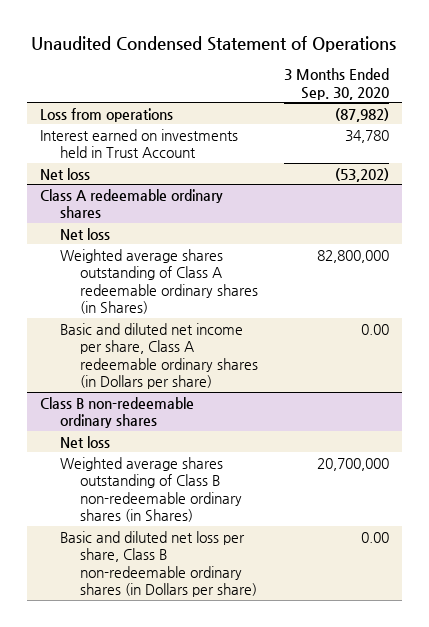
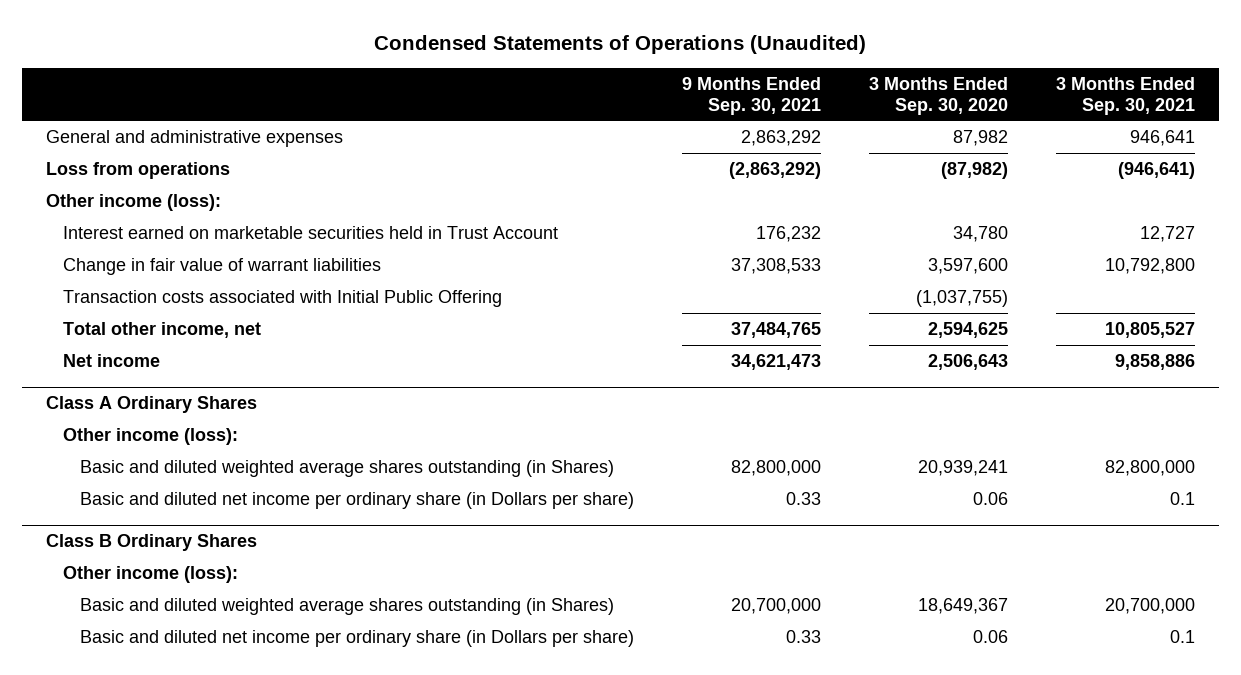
- Unaudited Condensed Statement of Operations
+ Condensed Statements of Operations (Unaudited)
- | 3 Months Ended Sep. 30, 2020
+ | 9 Months Ended Sep. 30, 2021 | 3 Months Ended Sep. 30, 2020 | 3 Months Ended Sep. 30, 2021
+ General and administrative expenses | 2,863,292 | 87,982 | 946,641
- Interest earned on investments held in Trust Account | 34,780
- Net loss | (53,202)
- Class A redeemable ordinary shares
- Net loss
- Weighted average shares outstanding of Class A redeemable ordinary shares (in Shares) | 82,800,000
- Basic and diluted net income per share, Class A redeemable ordinary shares (in Dollars per share) | 0.00
- Class B non-redeemable ordinary shares
- Net loss
- Weighted average shares outstanding of Class B non-redeemable ordinary shares (in Shares) | 20,700,000
- Basic and diluted net loss per share, Class B non-redeemable ordinary shares (in Dollars per share) | 0.00
+ Other income (loss):
+ Interest earned on marketable securities held in Trust Account | 176,232 | 34,780 | 12,727
+ Change in fair value of warrant liabilities | 37,308,533 | 3,597,600 | 10,792,800
+ Transaction costs associated with Initial Public Offering | | (1,037,755) |
+ Total other income, net | 37,484,765 | 2,594,625 | 10,805,527
+ Net income | 34,621,473 | 2,506,643 | 9,858,886
+ Class A Ordinary Shares
+ Other income (loss):
+ Basic and diluted weighted average shares outstanding (in Shares) | 82,800,000 | 20,939,241 | 82,800,000
+ Basic and diluted net income per ordinary share (in Dollars per share) | 0.33 | 0.06 | 0.1
+ Class B Ordinary Shares
+ Other income (loss):
+ Basic and diluted weighted average shares outstanding (in Shares) | 20,700,000 | 18,649,367 | 20,700,000
+ Basic and diluted net income per ordinary share (in Dollars per share) | 0.33 | 0.06 | 0.1

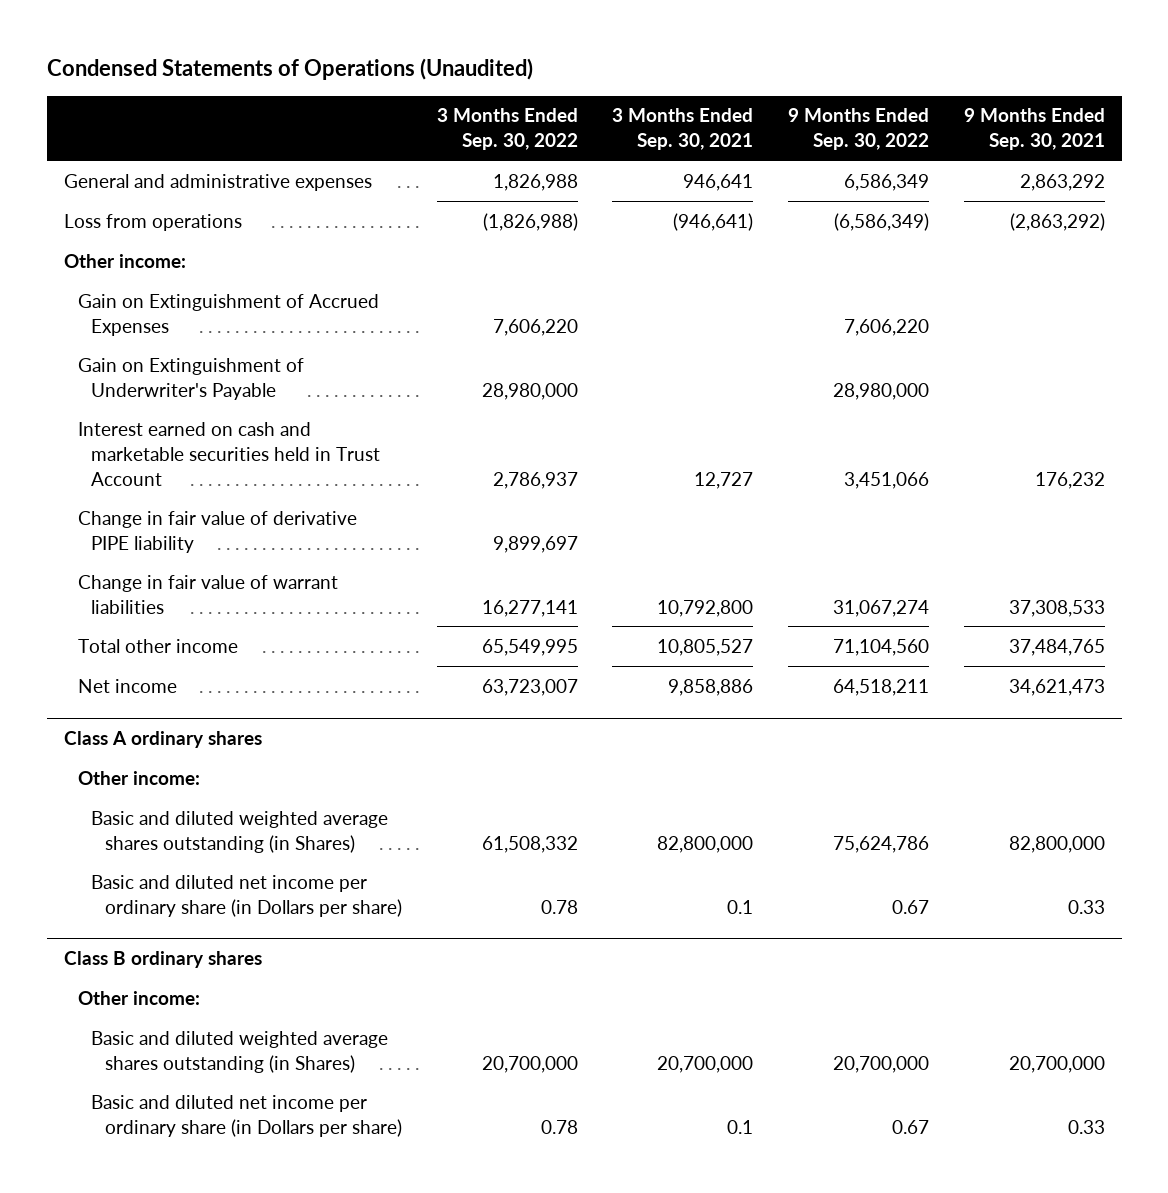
- | 9 Months Ended Sep. 30, 2021 | 3 Months Ended Sep. 30, 2020 | 3 Months Ended Sep. 30, 2021
+ | 3 Months Ended Sep. 30, 2022 | 3 Months Ended Sep. 30, 2021 | 9 Months Ended Sep. 30, 2022 | 9 Months Ended Sep. 30, 2021
- Other income (loss):
- Interest earned on marketable securities held in Trust Account | 176,232 | 34,780 | 12,727
+ Other income:
+ Gain on Extinguishment of Accrued Expenses | 7,606,220 | | 7,606,220 |
+ Gain on Extinguishment of Underwriter's Payable | 28,980,000 | | 28,980,000 |
+ Interest earned on cash and marketable securities held in Trust Account | 2,786,937 | 12,727 | 3,451,066 | 176,232
+ Change in fair value of derivative PIPE liability | 9,899,697 | | |
- Transaction costs associated with Initial Public Offering | | (1,037,755) |
- Total other income, net | 37,484,765 | 2,594,625 | 10,805,527
+ Total other income | 65,549,995 | 10,805,527 | 71,104,560 | 37,484,765
- Class A Ordinary Shares
- Other income (loss):
+ Class A ordinary shares
+ Other income:
- Class B Ordinary Shares
- Other income (loss):
+ Class B ordinary shares
+ Other income:

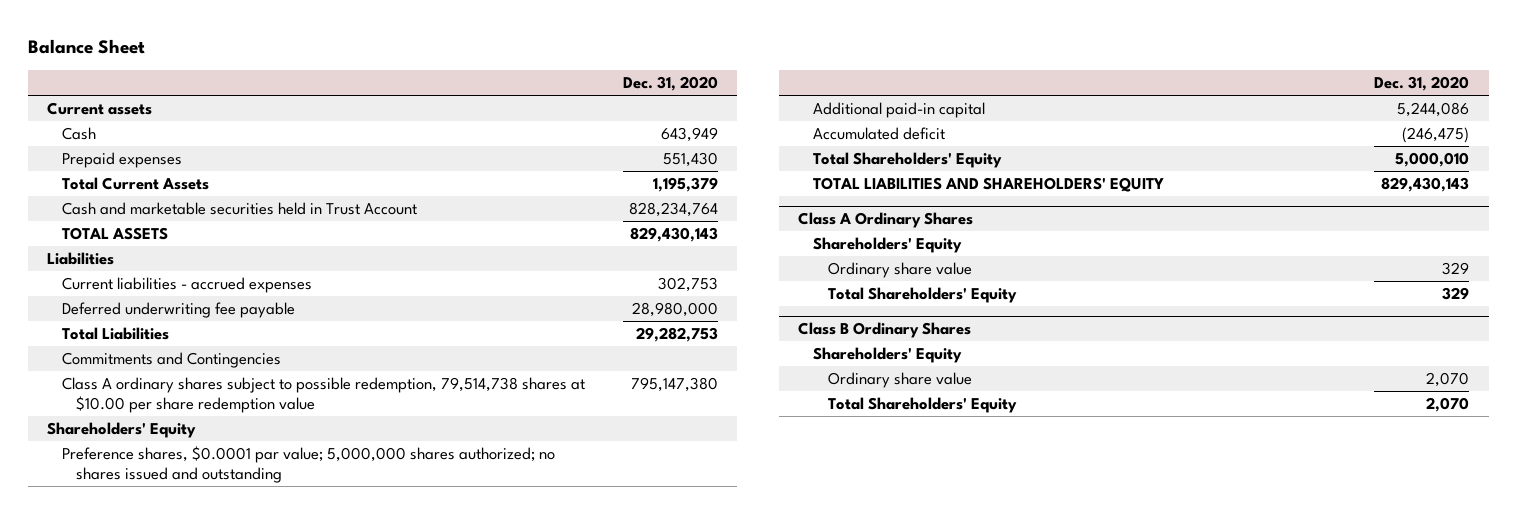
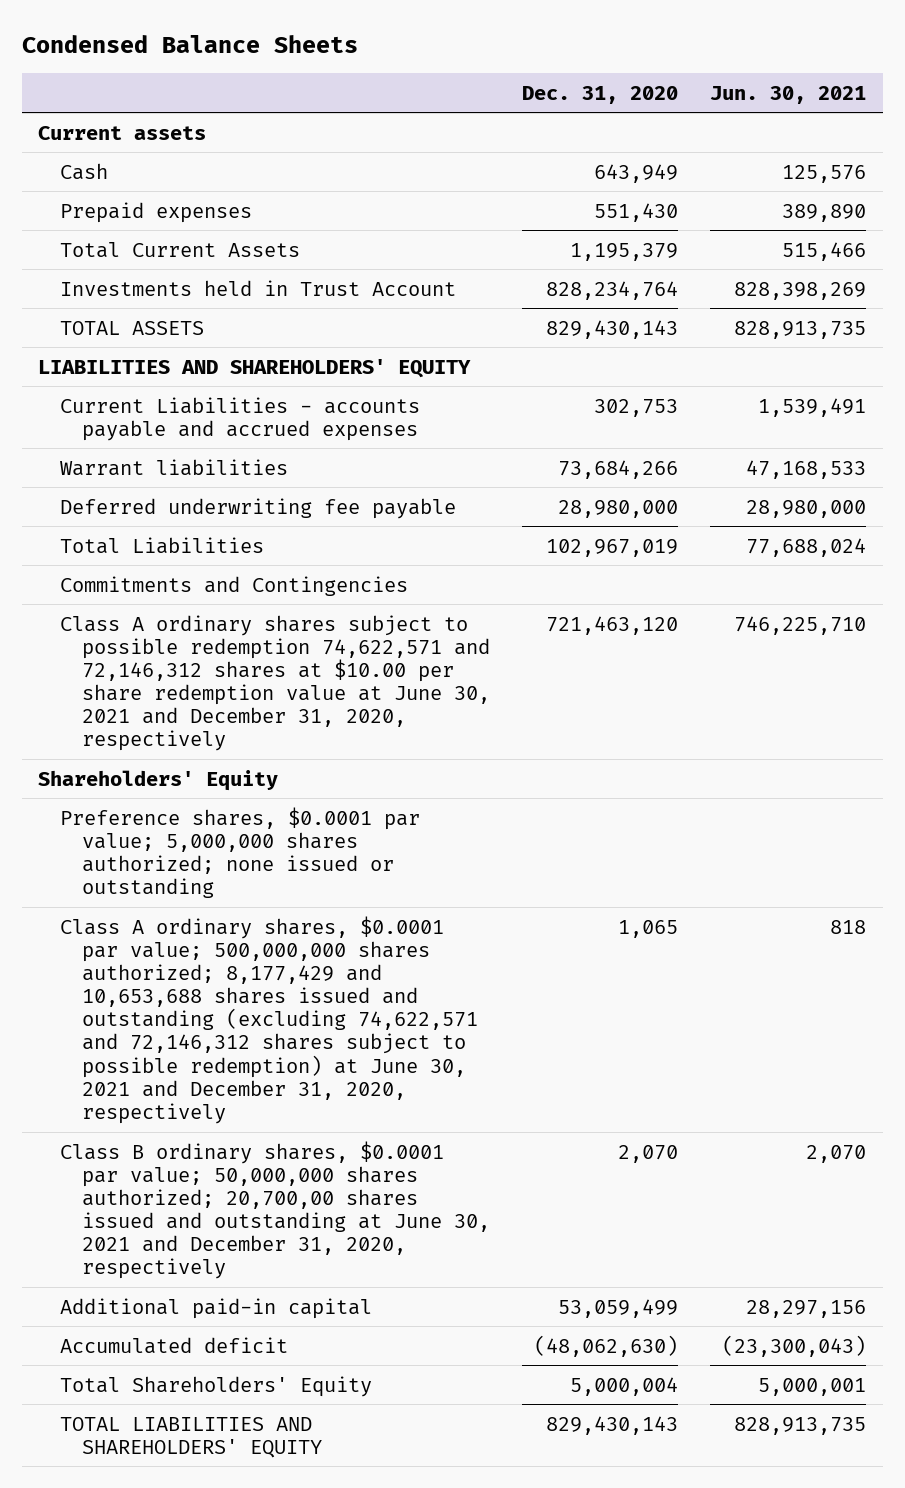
- Balance Sheet
+ Condensed Balance Sheets
- | Dec. 31, 2020
+ | Dec. 31, 2020 | Jun. 30, 2021
- Cash and marketable securities held in Trust Account | 828,234,764
+ Investments held in Trust Account | 828,234,764 | 828,398,269
- Liabilities
- Current liabilities - accrued expenses | 302,753
+ LIABILITIES AND SHAREHOLDERS' EQUITY
+ Current Liabilities - accounts payable and accrued expenses | 302,753 | 1,539,491
+ Warrant liabilities | 73,684,266 | 47,168,533
- Total Liabilities | 29,282,753
+ Total Liabilities | 102,967,019 | 77,688,024
- Class A ordinary shares subject to possible redemption, 79,514,738 shares at $10.00 per share redemption value | 795,147,380
+ Class A ordinary shares subject to possible redemption 74,622,571 and 72,146,312 shares at $10.00 per share redemption value at June 30, 2021 and December 31, 2020, respectively | 721,463,120 | 746,225,710
- Preference shares, $0.0001 par value; 5,000,000 shares authorized; no shares issued and outstanding
- Additional paid-in capital | 5,244,086
- Accumulated deficit | (246,475)
- Total Shareholders' Equity | 5,000,010
+ Preference shares, $0.0001 par value; 5,000,000 shares authorized; none issued or outstanding
+ Class A ordinary shares, $0.0001 par value; 500,000,000 shares authorized; 8,177,429 and 10,653,688 shares issued and outstanding (excluding 74,622,571 and 72,146,312 shares subject to possible redemption) at June 30, 2021 and December 31, 2020, respectively | 1,065 | 818
+ Class B ordinary shares, $0.0001 par value; 50,000,000 shares authorized; 20,700,00 shares issued and outstanding at June 30, 2021 and December 31, 2020, respectively | 2,070 | 2,070
+ Additional paid-in capital | 53,059,499 | 28,297,156
+ Accumulated deficit | (48,062,630) | (23,300,043)
+ Total Shareholders' Equity | 5,000,004 | 5,000,001
- Class A Ordinary Shares
- Shareholders' Equity
- Ordinary share value | 329
- Total Shareholders' Equity | 329
- Class B Ordinary Shares
- Shareholders' Equity
- Ordinary share value | 2,070
- Total Shareholders' Equity | 2,070

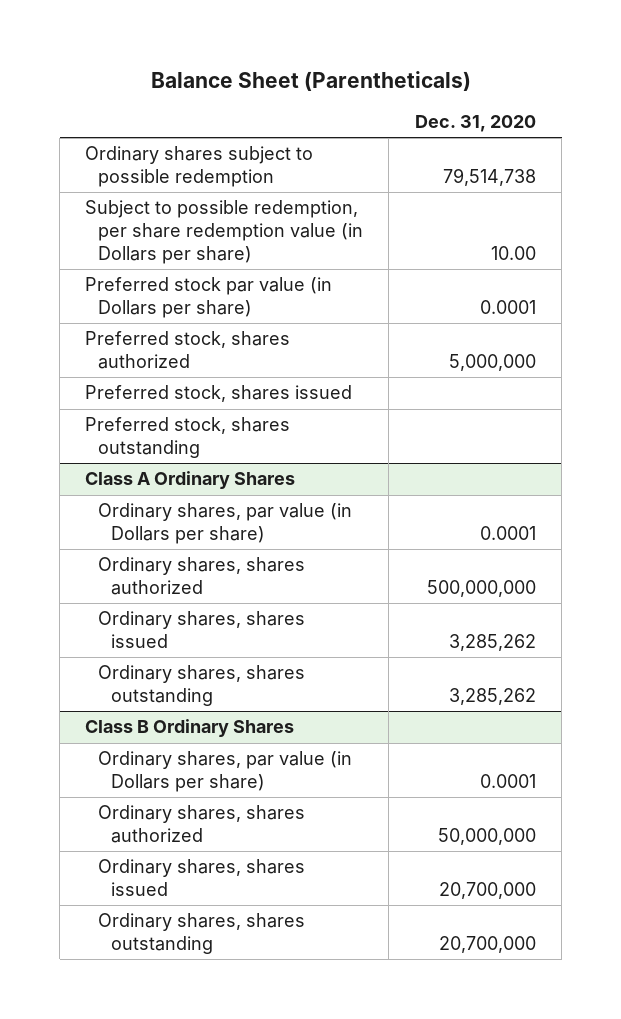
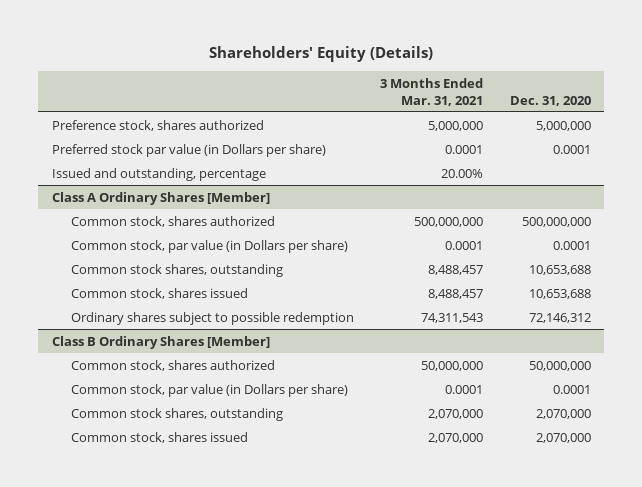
- Balance Sheet (Parentheticals)
+ Shareholders' Equity (Details)
- | Dec. 31, 2020
+ | 3 Months Ended Mar. 31, 2021 | Dec. 31, 2020
- Ordinary shares subject to possible redemption | 79,514,738
- Subject to possible redemption, per share redemption value (in Dollars per share) | 10.00
+ Preference stock, shares authorized | 5,000,000 | 5,000,000
- Preferred stock, shares authorized | 5,000,000
- Preferred stock, shares issued
- Preferred stock, shares outstanding
- Class A Ordinary Shares
- Ordinary shares, par value (in Dollars per share) | 0.0001
- Ordinary shares, shares authorized | 500,000,000
- Ordinary shares, shares issued | 3,285,262
- Ordinary shares, shares outstanding | 3,285,262
- Class B Ordinary Shares
- Ordinary shares, par value (in Dollars per share) | 0.0001
- Ordinary shares, shares authorized | 50,000,000
- Ordinary shares, shares issued | 20,700,000
- Ordinary shares, shares outstanding | 20,700,000
+ Issued and outstanding, percentage | 20.00% |
+ Class A Ordinary Shares [Member]
+ Common stock, shares authorized | 500,000,000 | 500,000,000
+ Common stock, par value (in Dollars per share) | 0.0001 | 0.0001
+ Common stock shares, outstanding | 8,488,457 | 10,653,688
+ Common stock, shares issued | 8,488,457 | 10,653,688
+ Ordinary shares subject to possible redemption | 74,311,543 | 72,146,312
+ Class B Ordinary Shares [Member]
+ Common stock, shares authorized | 50,000,000 | 50,000,000
+ Common stock, par value (in Dollars per share) | 0.0001 | 0.0001
+ Common stock shares, outstanding | 2,070,000 | 2,070,000
+ Common stock, shares issued | 2,070,000 | 2,070,000

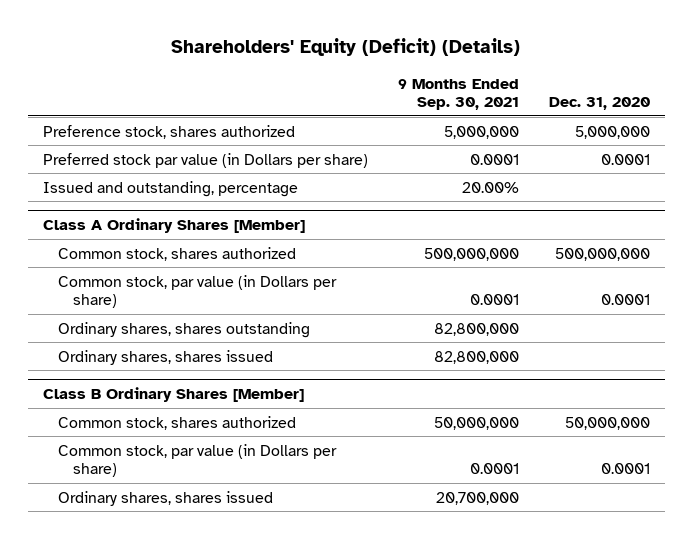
- Shareholders' Equity (Details)
+ Shareholders' Equity (Deficit) (Details)
- | 3 Months Ended Mar. 31, 2021 | Dec. 31, 2020
+ | 9 Months Ended Sep. 30, 2021 | Dec. 31, 2020
@ Class A Ordinary Shares [Member]
- Common stock shares, outstanding | 8,488,457 | 10,653,688
- Common stock, shares issued | 8,488,457 | 10,653,688
- Ordinary shares subject to possible redemption | 74,311,543 | 72,146,312
+ Ordinary shares, shares outstanding | 82,800,000 |
+ Ordinary shares, shares issued | 82,800,000 |
@ Class B Ordinary Shares [Member]
- Common stock shares, outstanding | 2,070,000 | 2,070,000
- Common stock, shares issued | 2,070,000 | 2,070,000
+ Ordinary shares, shares issued | 20,700,000 |

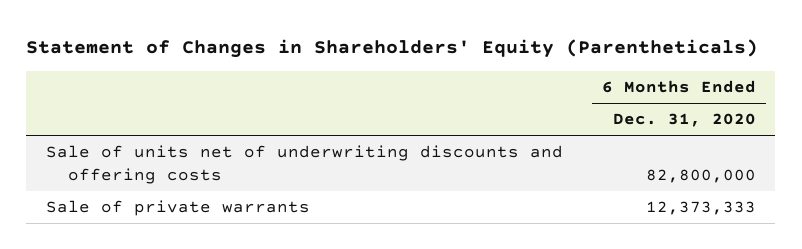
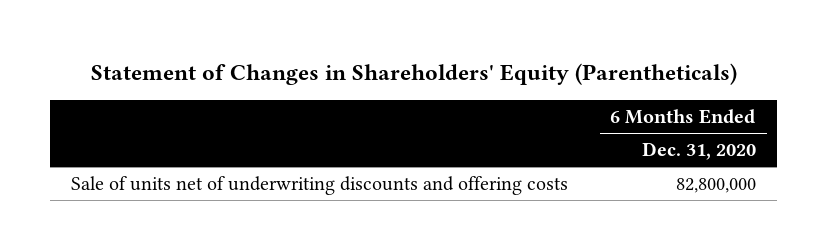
- Sale of private warrants | 12,373,333

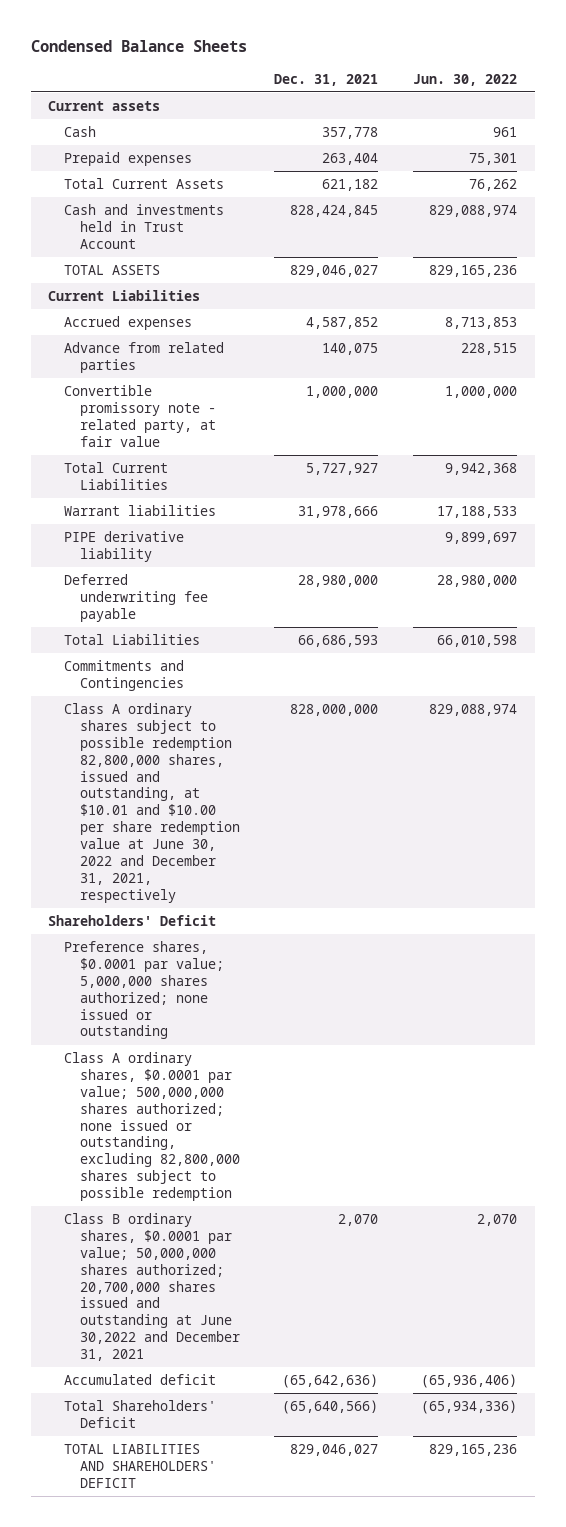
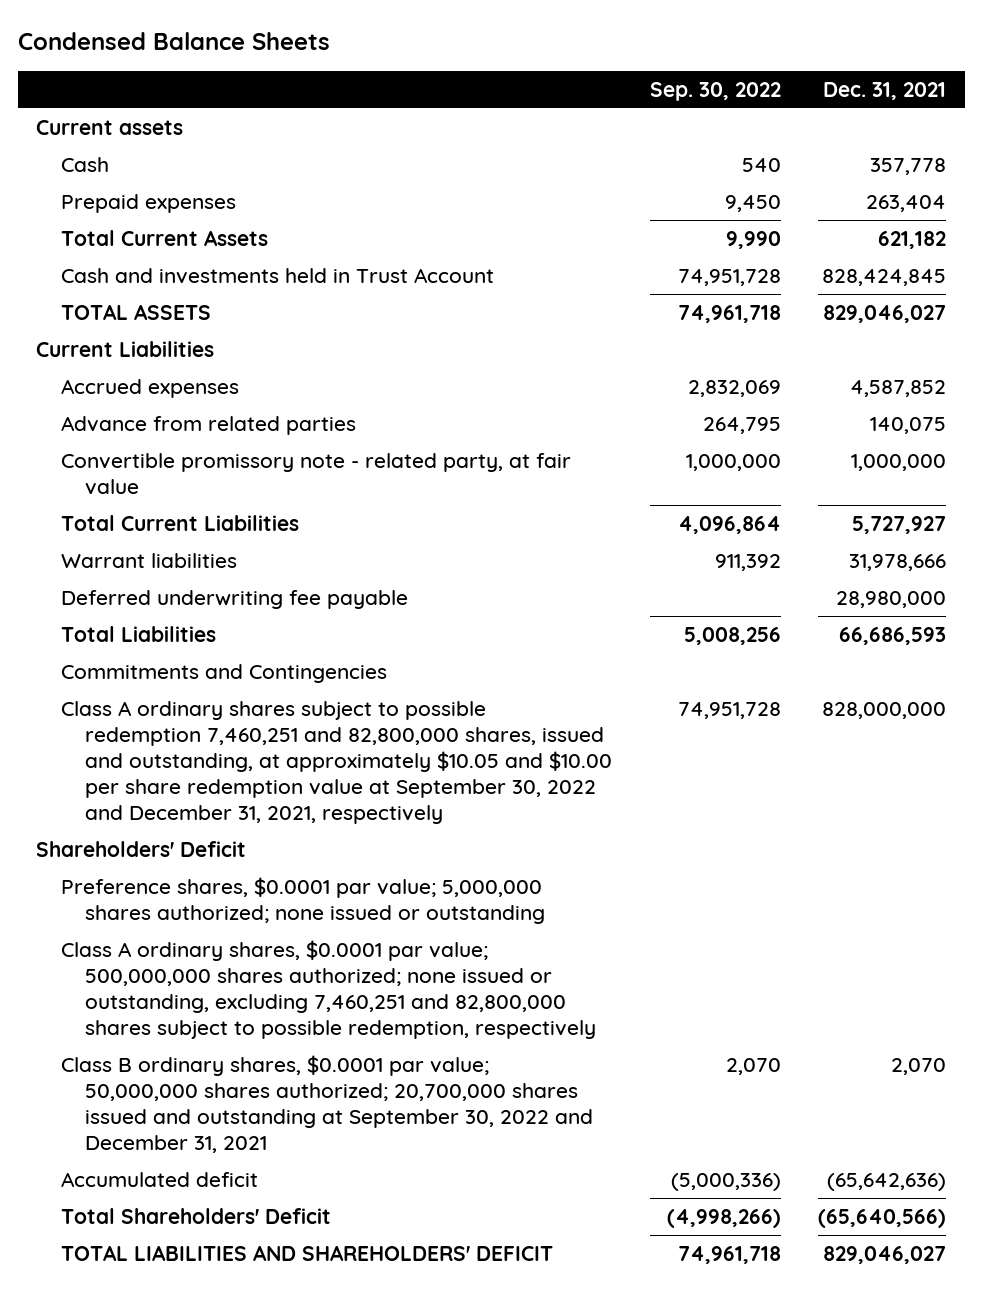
- | Dec. 31, 2021 | Jun. 30, 2022
+ | Sep. 30, 2022 | Dec. 31, 2021
- PIPE derivative liability | | 9,899,697
- Class A ordinary shares subject to possible redemption 82,800,000 shares, issued and outstanding, at $10.01 and $10.00 per share redemption value at June 30, 2022 and December 31, 2021, respectively | 828,000,000 | 829,088,974
+ Class A ordinary shares subject to possible redemption 7,460,251 and 82,800,000 shares, issued and outstanding, at approximately $10.05 and $10.00 per share redemption value at September 30, 2022 and December 31, 2021, respectively | 74,951,728 | 828,000,000
- Class A ordinary shares, $0.0001 par value; 500,000,000 shares authorized; none issued or outstanding, excluding 82,800,000 shares subject to possible redemption
- Class B ordinary shares, $0.0001 par value; 50,000,000 shares authorized; 20,700,000 shares issued and outstanding at June 30,2022 and December 31, 2021 | 2,070 | 2,070
+ Class A ordinary shares, $0.0001 par value; 500,000,000 shares authorized; none issued or outstanding, excluding 7,460,251 and 82,800,000 shares subject to possible redemption, respectively
+ Class B ordinary shares, $0.0001 par value; 50,000,000 shares authorized; 20,700,000 shares issued and outstanding at September 30, 2022 and December 31, 2021 | 2,070 | 2,070

